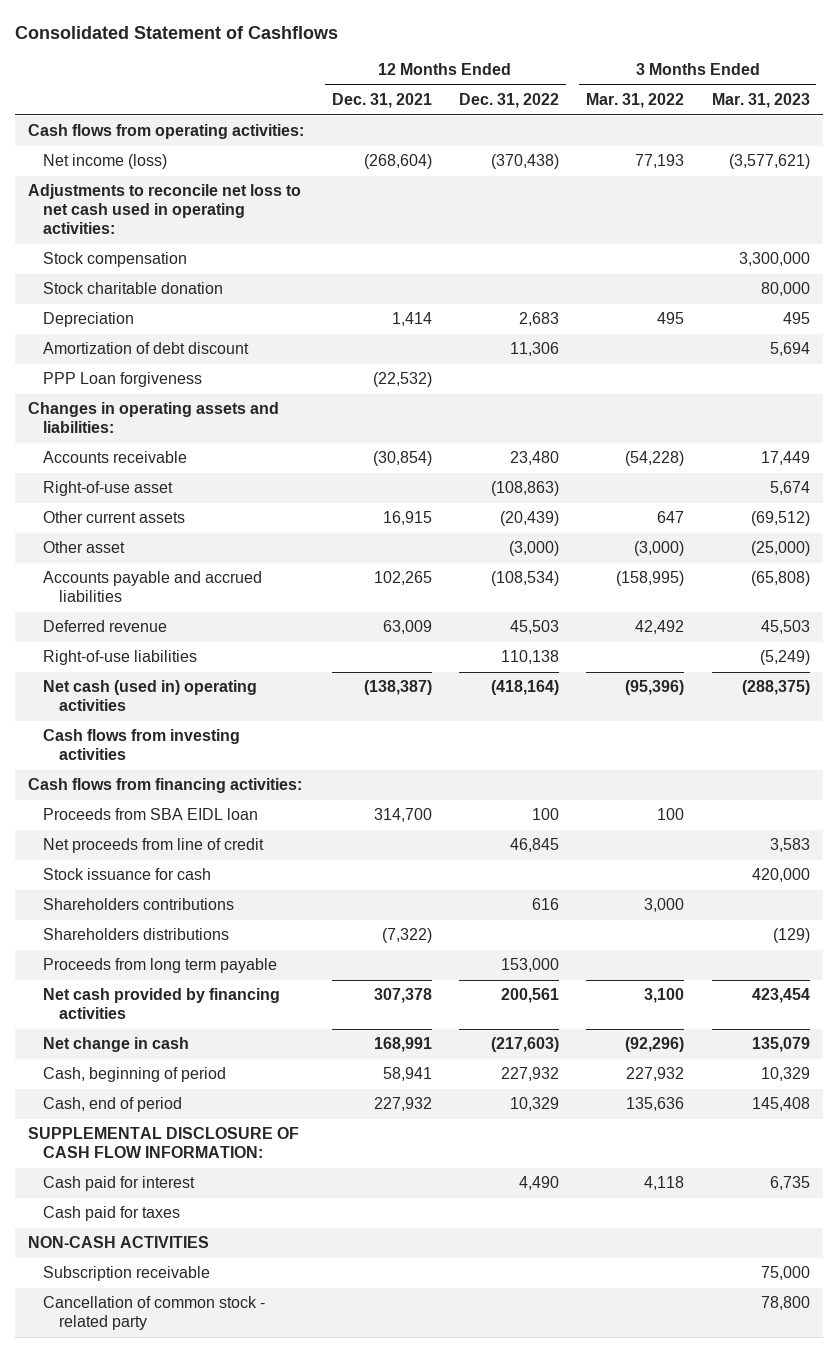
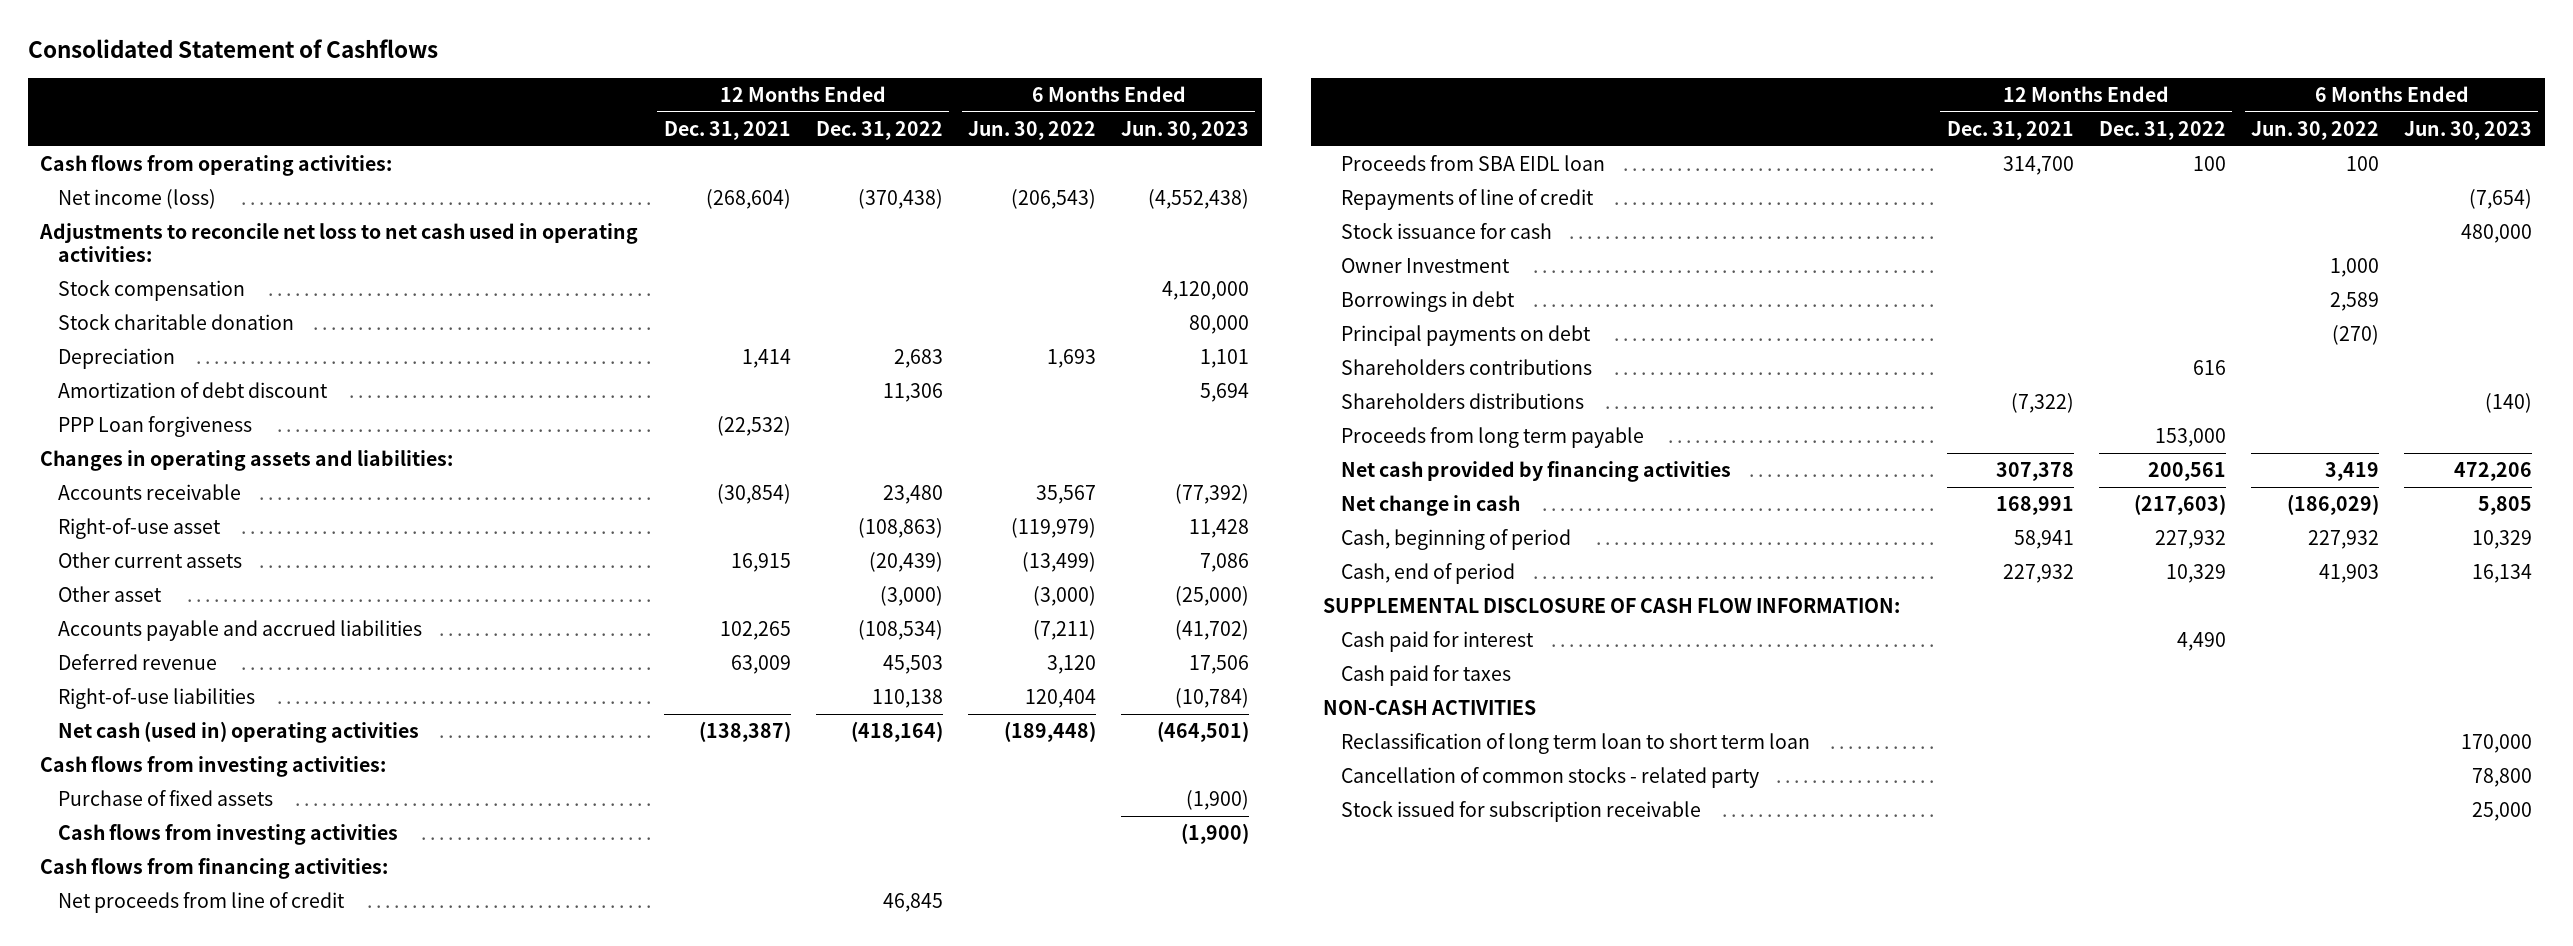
- | 12 Months Ended Dec. 31, 2021 | 12 Months Ended Dec. 31, 2022 | 3 Months Ended Mar. 31, 2022 | 3 Months Ended Mar. 31, 2023
+ | 12 Months Ended Dec. 31, 2021 | 12 Months Ended Dec. 31, 2022 | 6 Months Ended Jun. 30, 2022 | 6 Months Ended Jun. 30, 2023
+ Cash flows from investing activities:
+ Purchase of fixed assets | | | | (1,900)
moved down: Proceeds from SBA EIDL loan | 314,700 | 100 | 100 |
+ Repayments of line of credit | | | | (7,654)
+ Owner Investment | | | 1,000 |
+ Borrowings in debt | | | 2,589 |
+ Principal payments on debt | | | (270) |
- Subscription receivable | | | | 75,000
- Cancellation of common stock - related party | | | | 78,800
+ Reclassification of long term loan to short term loan | | | | 170,000
+ Cancellation of common stocks - related party | | | | 78,800
+ Stock issued for subscription receivable | | | | 25,000

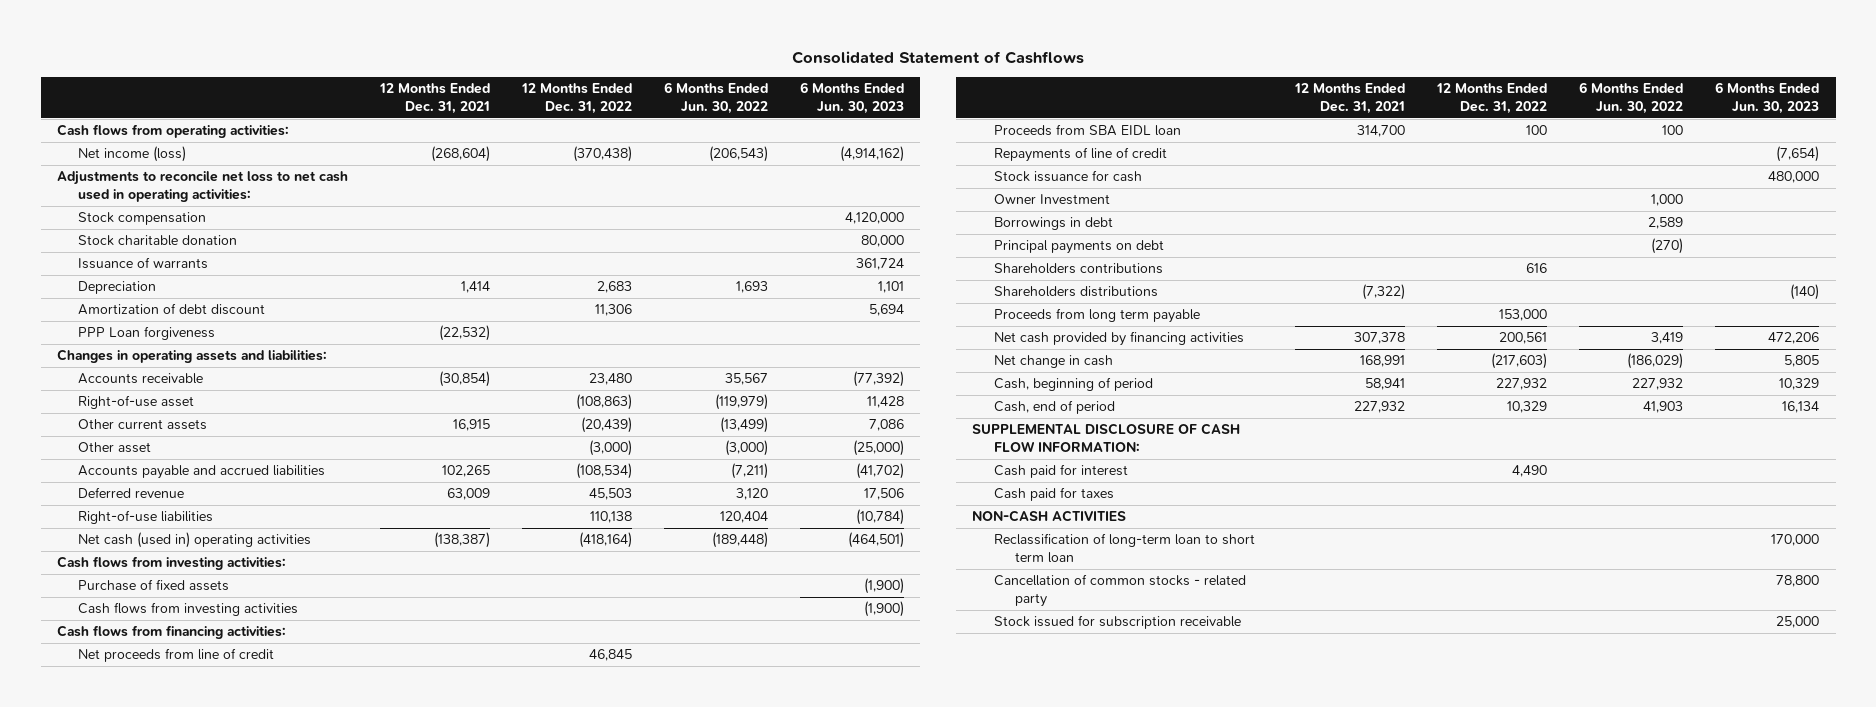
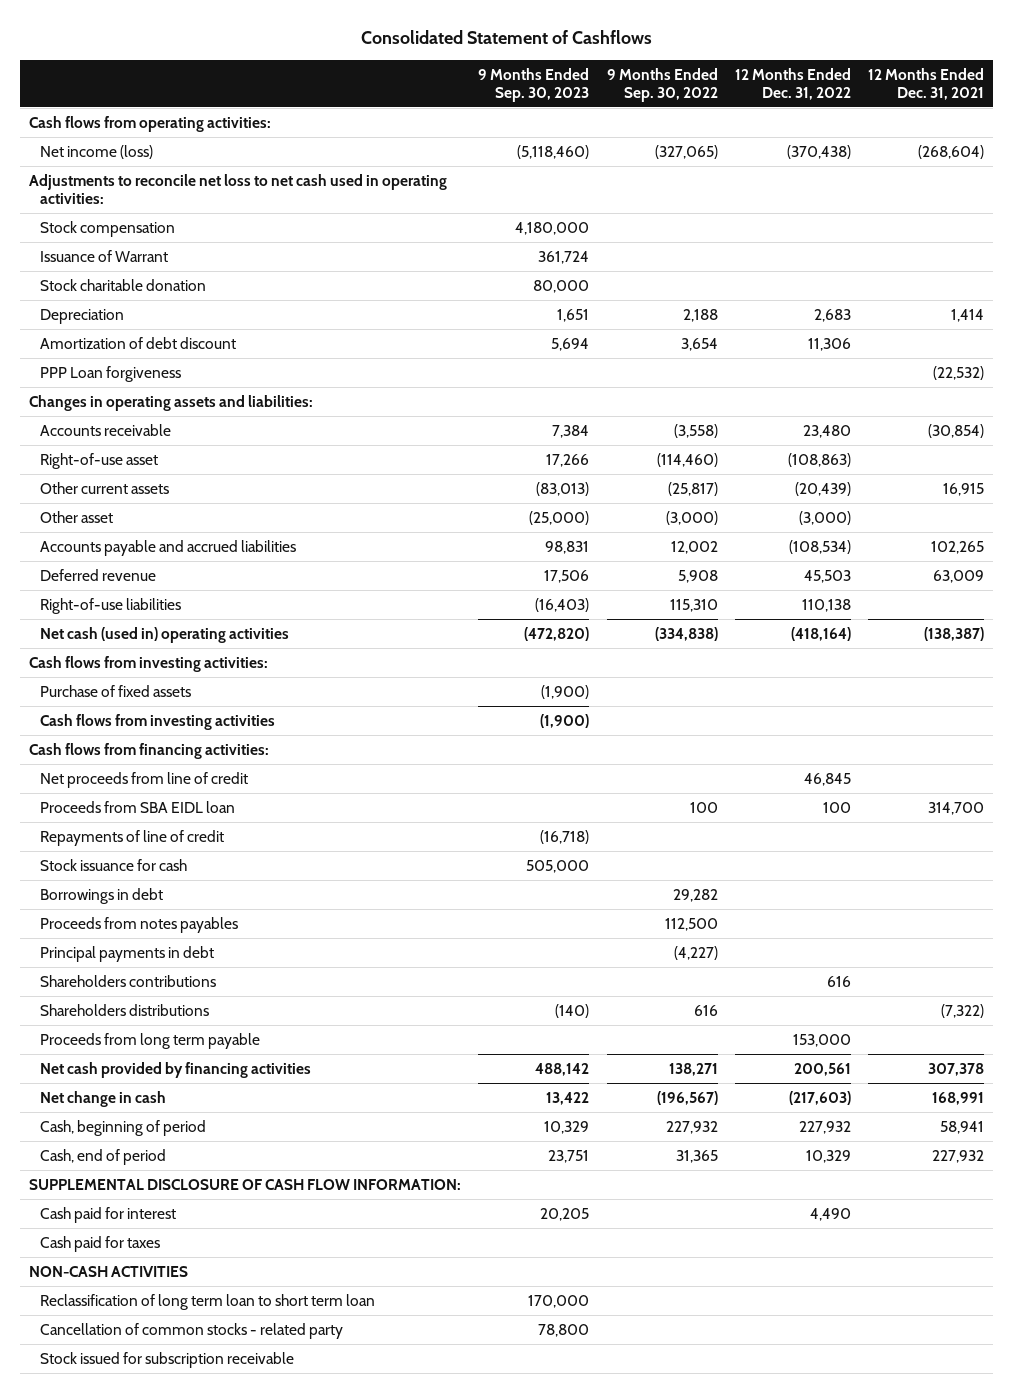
- | 12 Months Ended Dec. 31, 2021 | 12 Months Ended Dec. 31, 2022 | 6 Months Ended Jun. 30, 2022 | 6 Months Ended Jun. 30, 2023
+ | 9 Months Ended Sep. 30, 2023 | 9 Months Ended Sep. 30, 2022 | 12 Months Ended Dec. 31, 2022 | 12 Months Ended Dec. 31, 2021
+ Issuance of Warrant | 361,724 | | |
- Issuance of warrants | | | | 361,724
- Owner Investment | | | 1,000 |
- Principal payments on debt | | | (270) |
+ Proceeds from notes payables | | 112,500 | |
+ Principal payments in debt | | (4,227) | |
- Reclassification of long-term loan to short term loan | | | | 170,000
+ Reclassification of long term loan to short term loan | 170,000 | | |

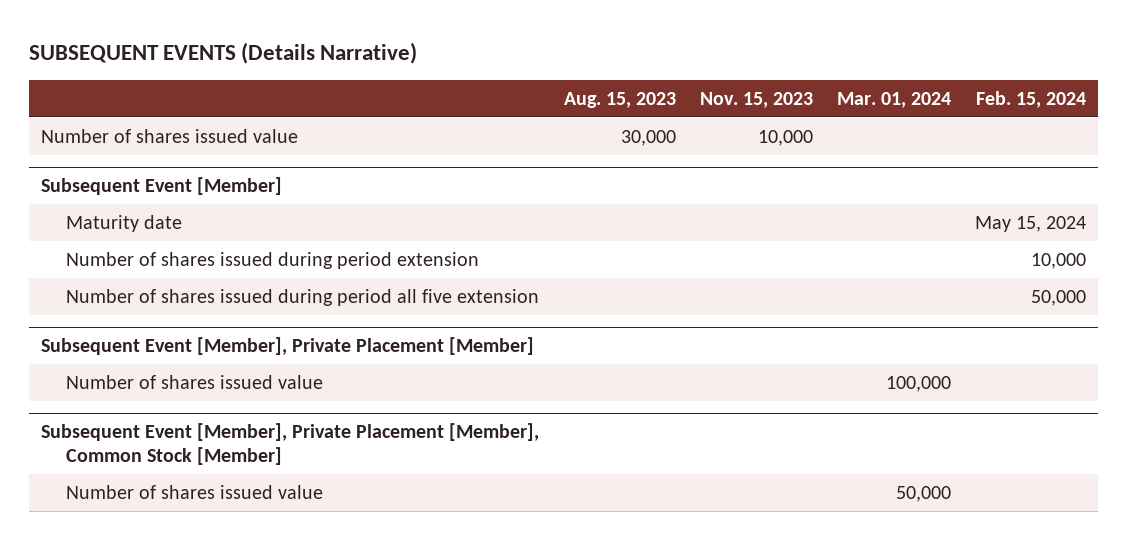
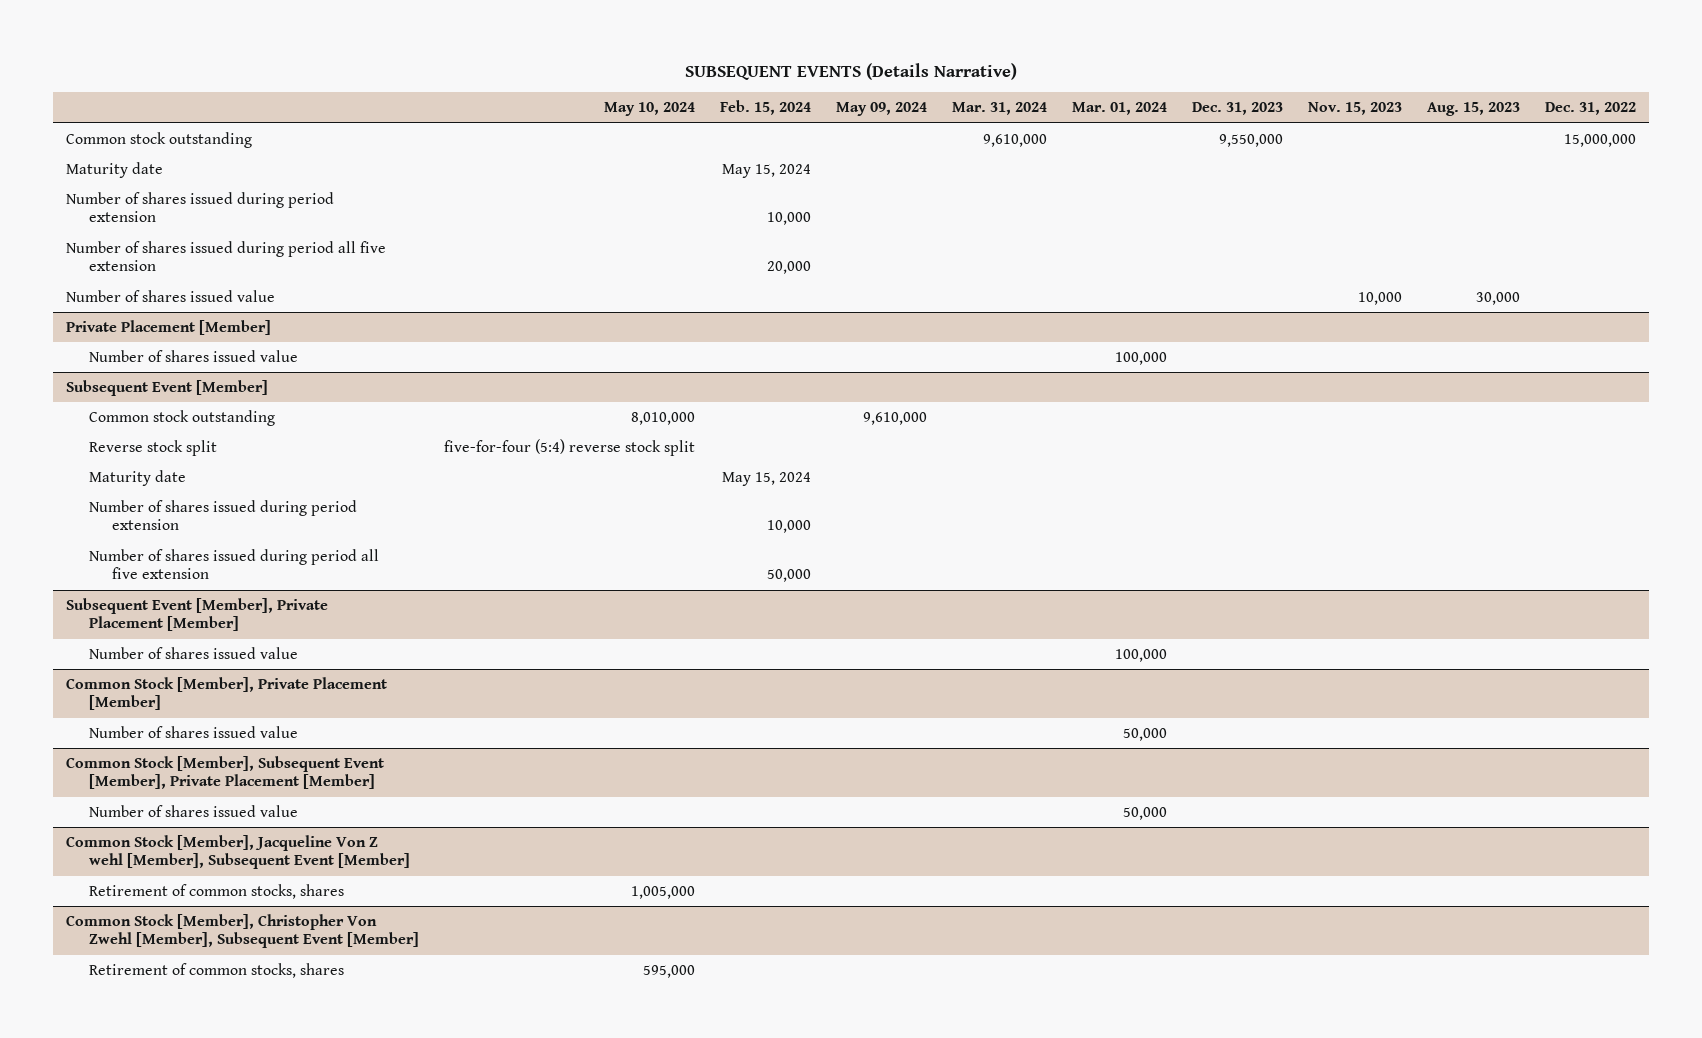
- | Aug. 15, 2023 | Nov. 15, 2023 | Mar. 01, 2024 | Feb. 15, 2024
+ | May 10, 2024 | Feb. 15, 2024 | May 09, 2024 | Mar. 31, 2024 | Mar. 01, 2024 | Dec. 31, 2023 | Nov. 15, 2023 | Aug. 15, 2023 | Dec. 31, 2022
+ Common stock outstanding | | | | 9,610,000 | | 9,550,000 | | | 15,000,000
+ Maturity date | | May 15, 2024 | | | | | | |
+ Number of shares issued during period extension | | 10,000 | | | | | | |
+ Number of shares issued during period all five extension | | 20,000 | | | | | | |
+ Private Placement [Member]
+ Number of shares issued value | | | | | 100,000 | | | |
@ Subsequent Event [Member]
+ Common stock outstanding | 8,010,000 | | 9,610,000 | | | | | |
+ Reverse stock split | five-for-four (5:4) reverse stock split | | | | | | | |
- Subsequent Event [Member], Private Placement [Member], Common Stock [Member]
+ Common Stock [Member], Private Placement [Member]
+ Number of shares issued value | | | | | 50,000 | | | |
+ Common Stock [Member], Subsequent Event [Member], Private Placement [Member]
+ Common Stock [Member], Jacqueline Von Z wehl [Member], Subsequent Event [Member]
+ Retirement of common stocks, shares | 1,005,000 | | | | | | | |
+ Common Stock [Member], Christopher Von Zwehl [Member], Subsequent Event [Member]
+ Retirement of common stocks, shares | 595,000 | | | | | | | |

